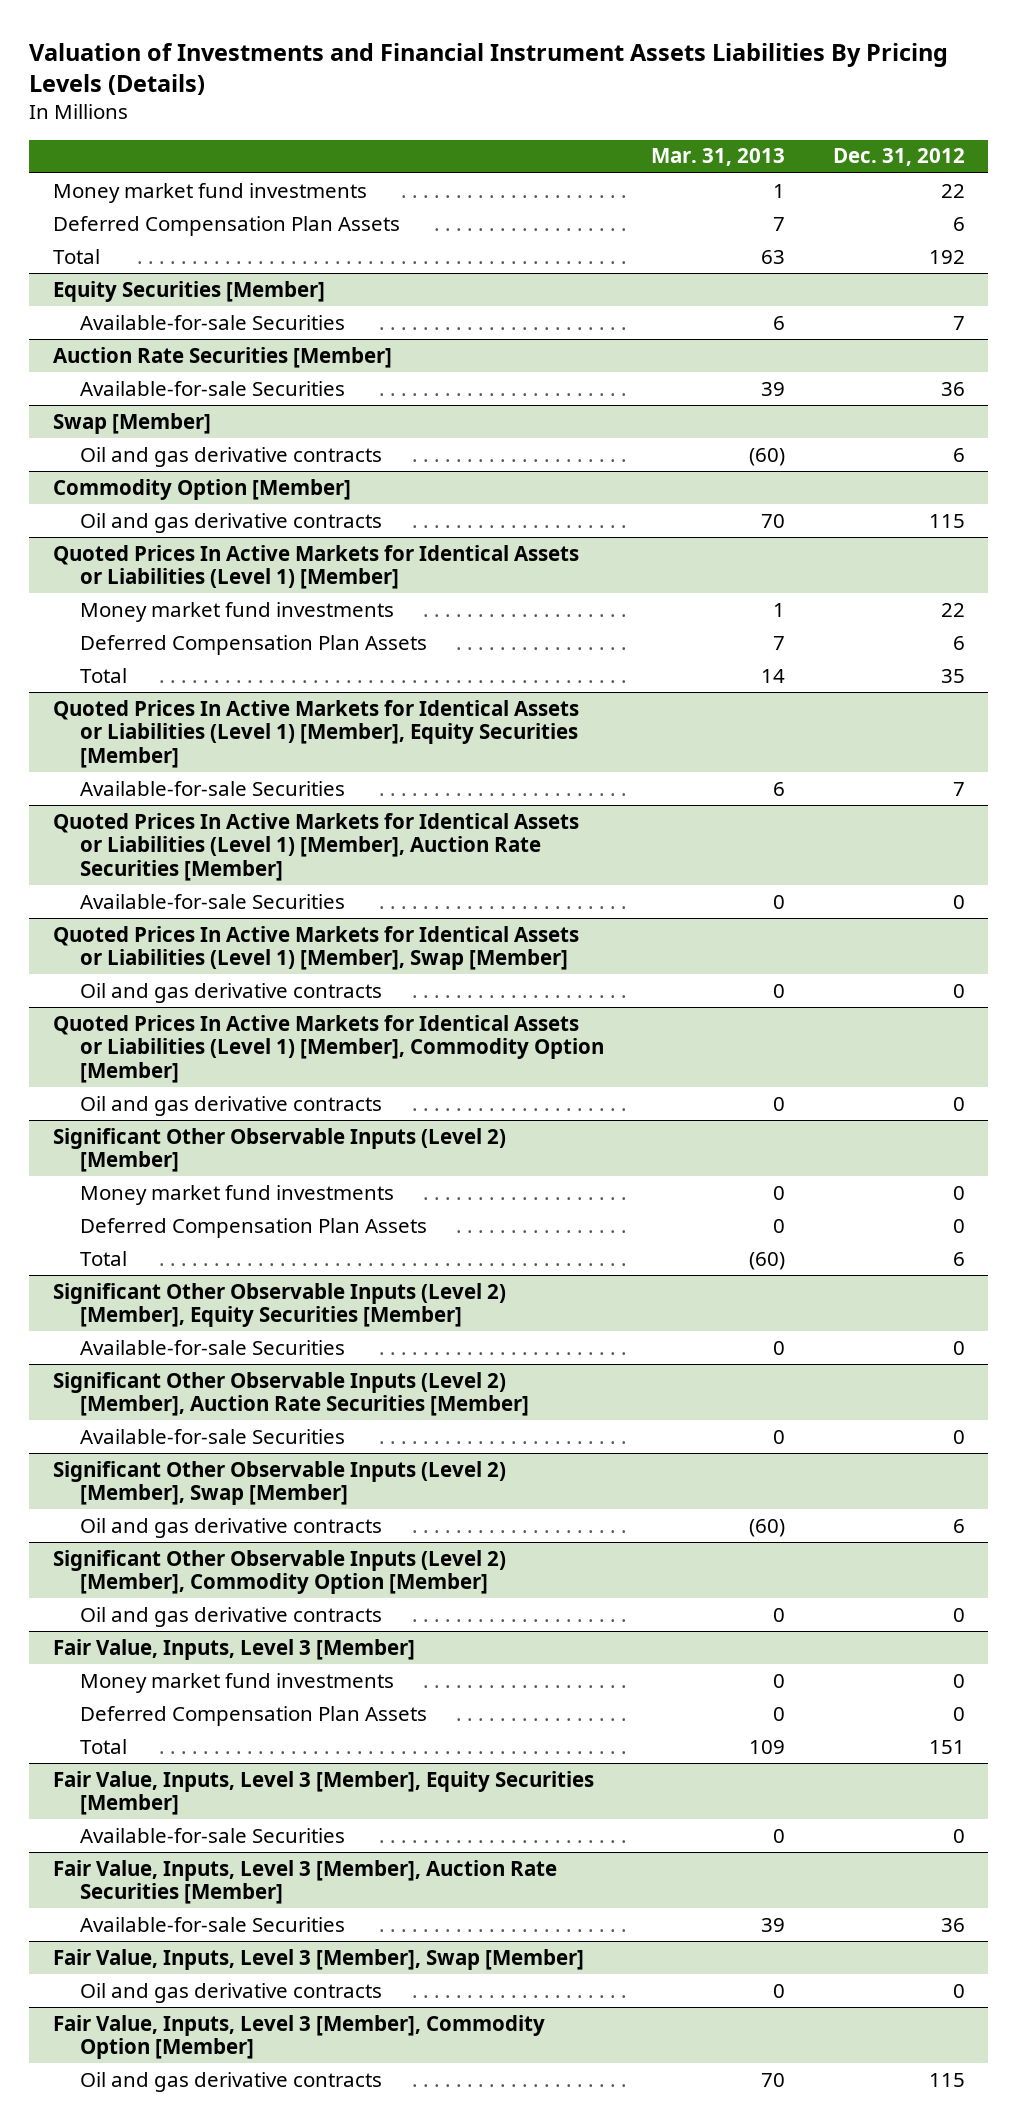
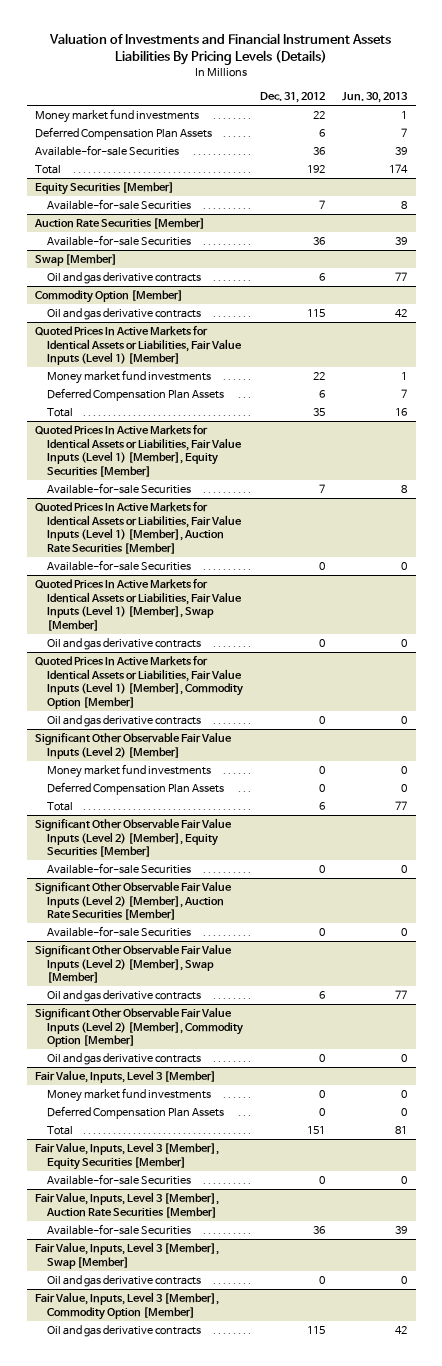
- | Mar. 31, 2013 | Dec. 31, 2012
+ | Dec. 31, 2012 | Jun. 30, 2013
+ Available-for-sale Securities | 36 | 39
- Quoted Prices In Active Markets for Identical Assets or Liabilities (Level 1) [Member]
+ Quoted Prices In Active Markets for Identical Assets or Liabilities, Fair Value Inputs (Level 1) [Member]
- Quoted Prices In Active Markets for Identical Assets or Liabilities (Level 1) [Member], Equity Securities [Member]
+ Quoted Prices In Active Markets for Identical Assets or Liabilities, Fair Value Inputs (Level 1) [Member], Equity Securities [Member]
- Quoted Prices In Active Markets for Identical Assets or Liabilities (Level 1) [Member], Auction Rate Securities [Member]
+ Quoted Prices In Active Markets for Identical Assets or Liabilities, Fair Value Inputs (Level 1) [Member], Auction Rate Securities [Member]
- Quoted Prices In Active Markets for Identical Assets or Liabilities (Level 1) [Member], Swap [Member]
+ Quoted Prices In Active Markets for Identical Assets or Liabilities, Fair Value Inputs (Level 1) [Member], Swap [Member]
- Quoted Prices In Active Markets for Identical Assets or Liabilities (Level 1) [Member], Commodity Option [Member]
+ Quoted Prices In Active Markets for Identical Assets or Liabilities, Fair Value Inputs (Level 1) [Member], Commodity Option [Member]
- Significant Other Observable Inputs (Level 2) [Member]
+ Significant Other Observable Fair Value Inputs (Level 2) [Member]
- Significant Other Observable Inputs (Level 2) [Member], Equity Securities [Member]
+ Significant Other Observable Fair Value Inputs (Level 2) [Member], Equity Securities [Member]
- Significant Other Observable Inputs (Level 2) [Member], Auction Rate Securities [Member]
+ Significant Other Observable Fair Value Inputs (Level 2) [Member], Auction Rate Securities [Member]
- Significant Other Observable Inputs (Level 2) [Member], Swap [Member]
+ Significant Other Observable Fair Value Inputs (Level 2) [Member], Swap [Member]
- Significant Other Observable Inputs (Level 2) [Member], Commodity Option [Member]
+ Significant Other Observable Fair Value Inputs (Level 2) [Member], Commodity Option [Member]

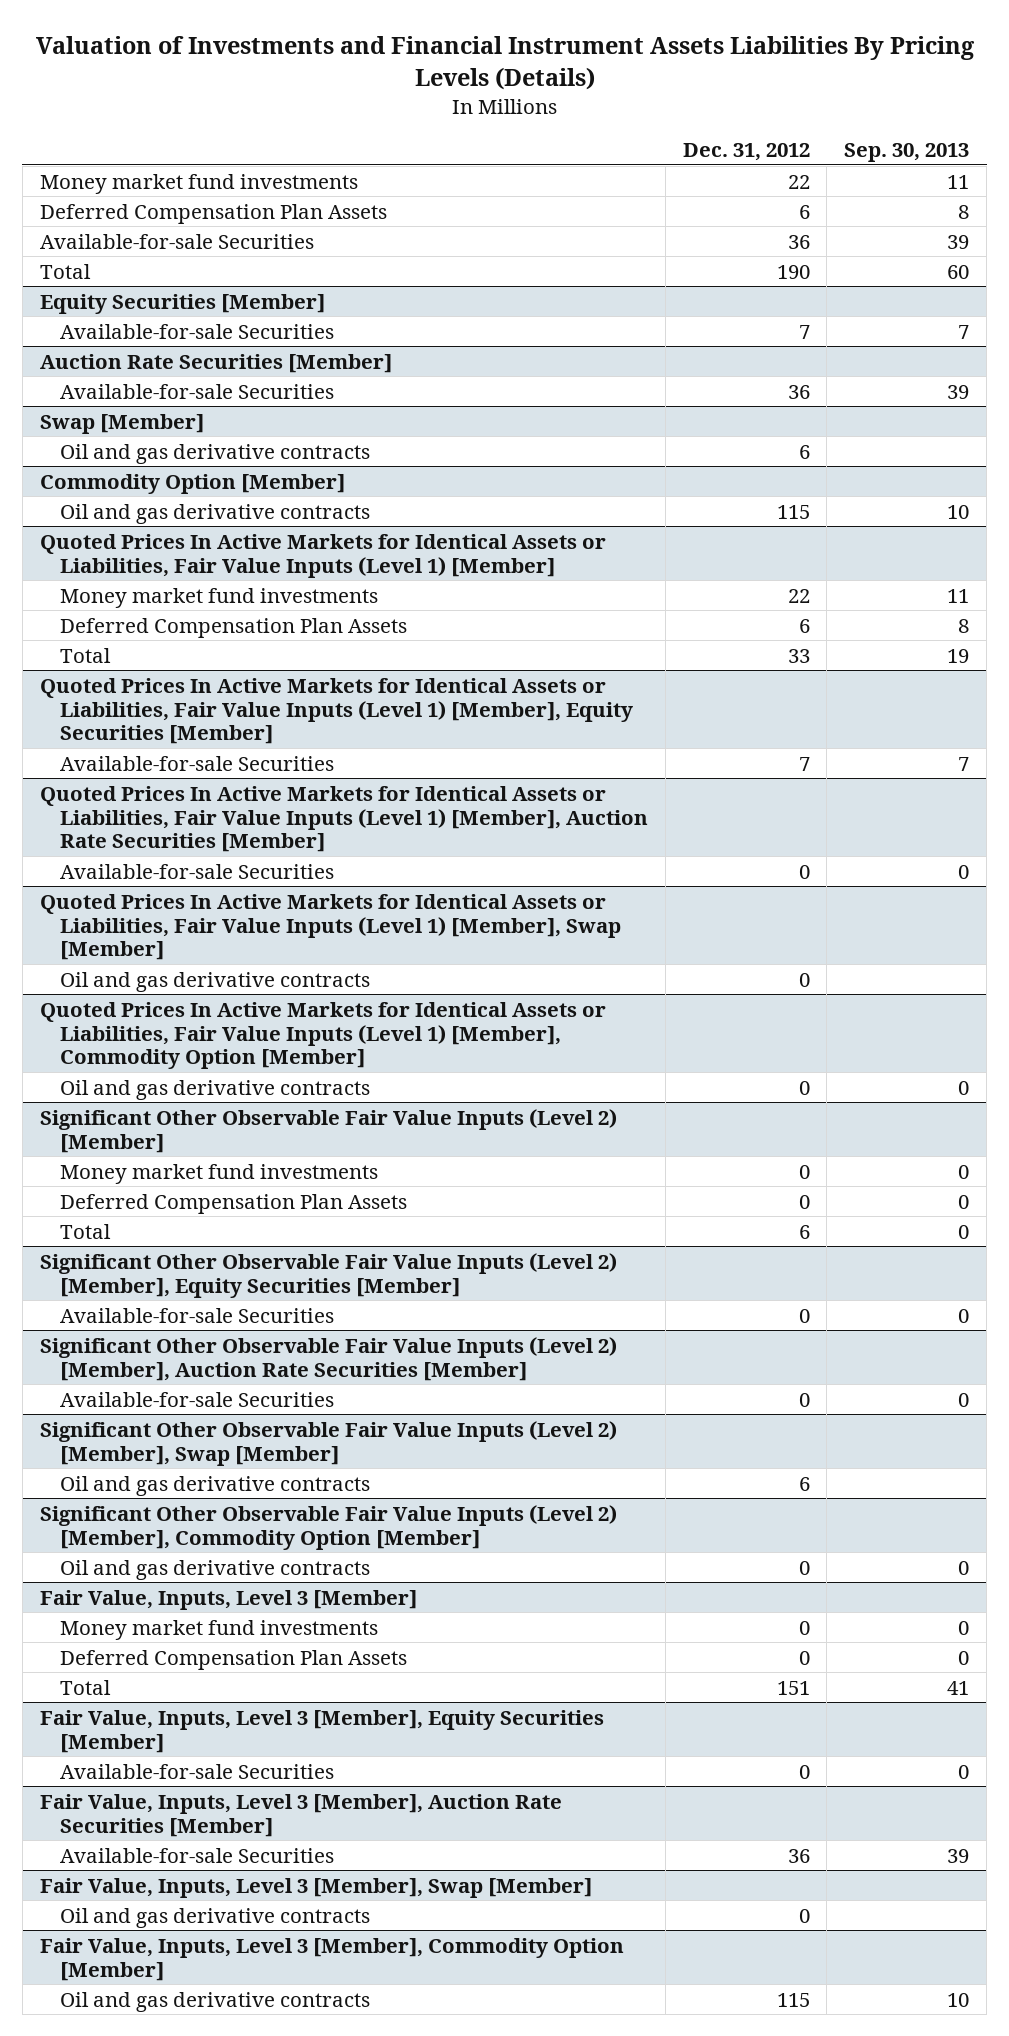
- | Dec. 31, 2012 | Jun. 30, 2013
+ | Dec. 31, 2012 | Sep. 30, 2013
- Total | 192 | 174
+ Total | 190 | 60
@ Quoted Prices In Active Markets for Identical Assets or Liabilities, Fair Value Inputs (Level 1) [Member]
- Total | 35 | 16
+ Total | 33 | 19

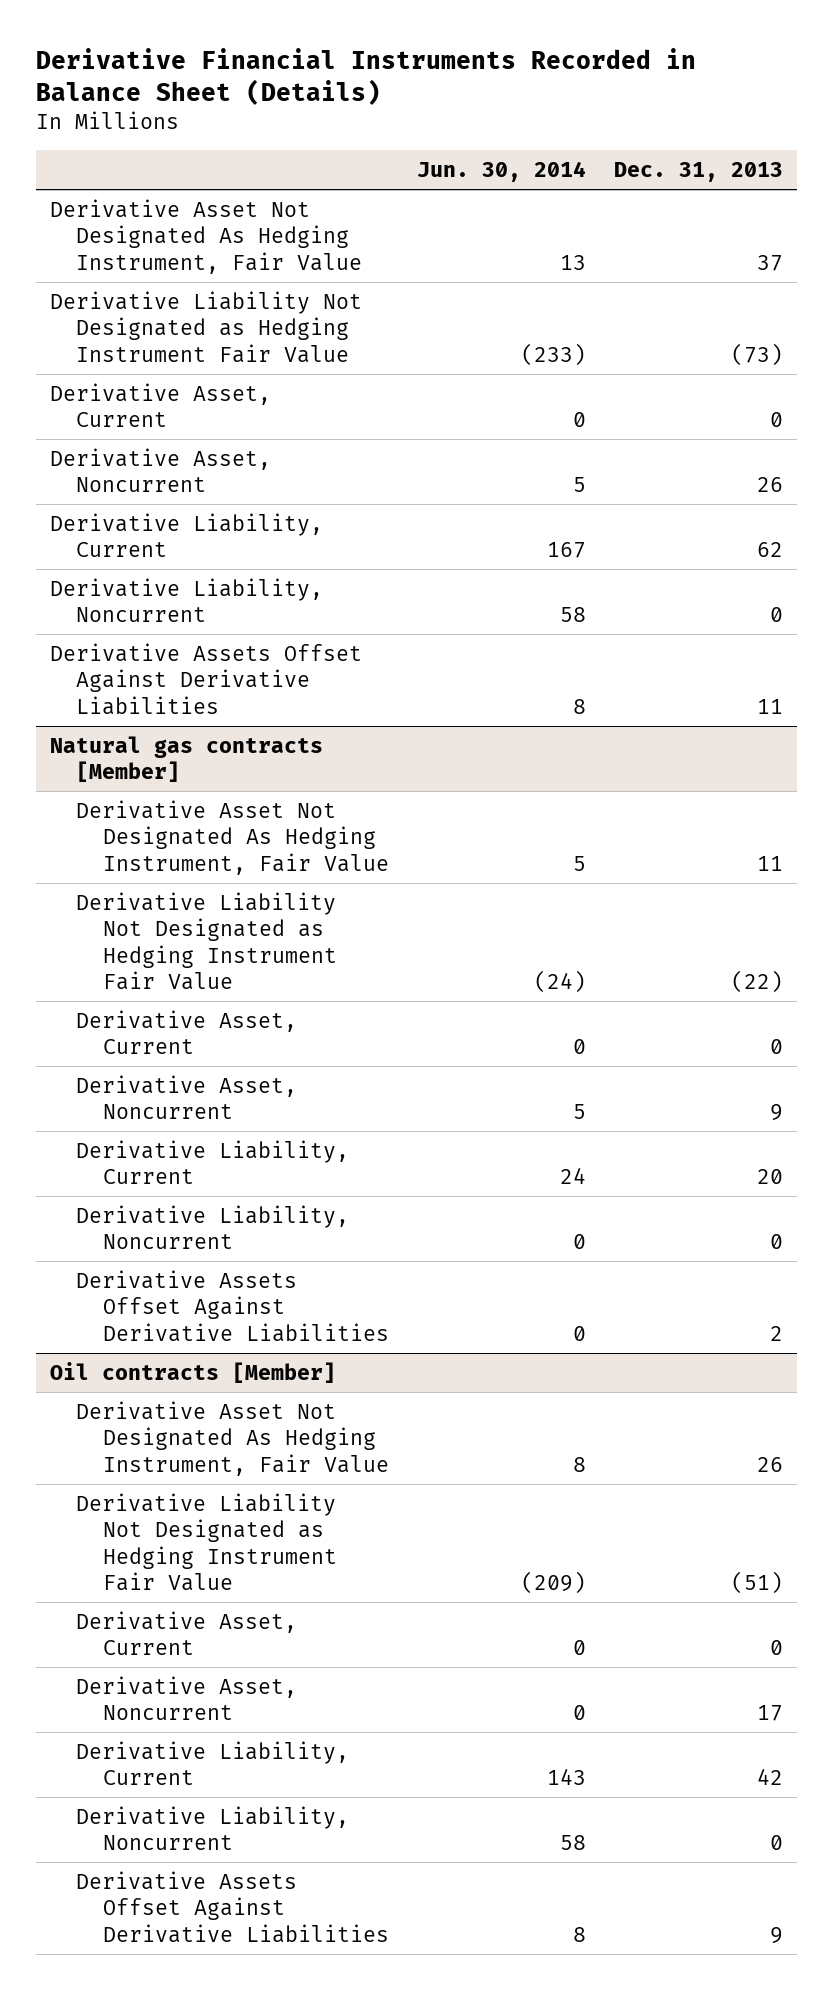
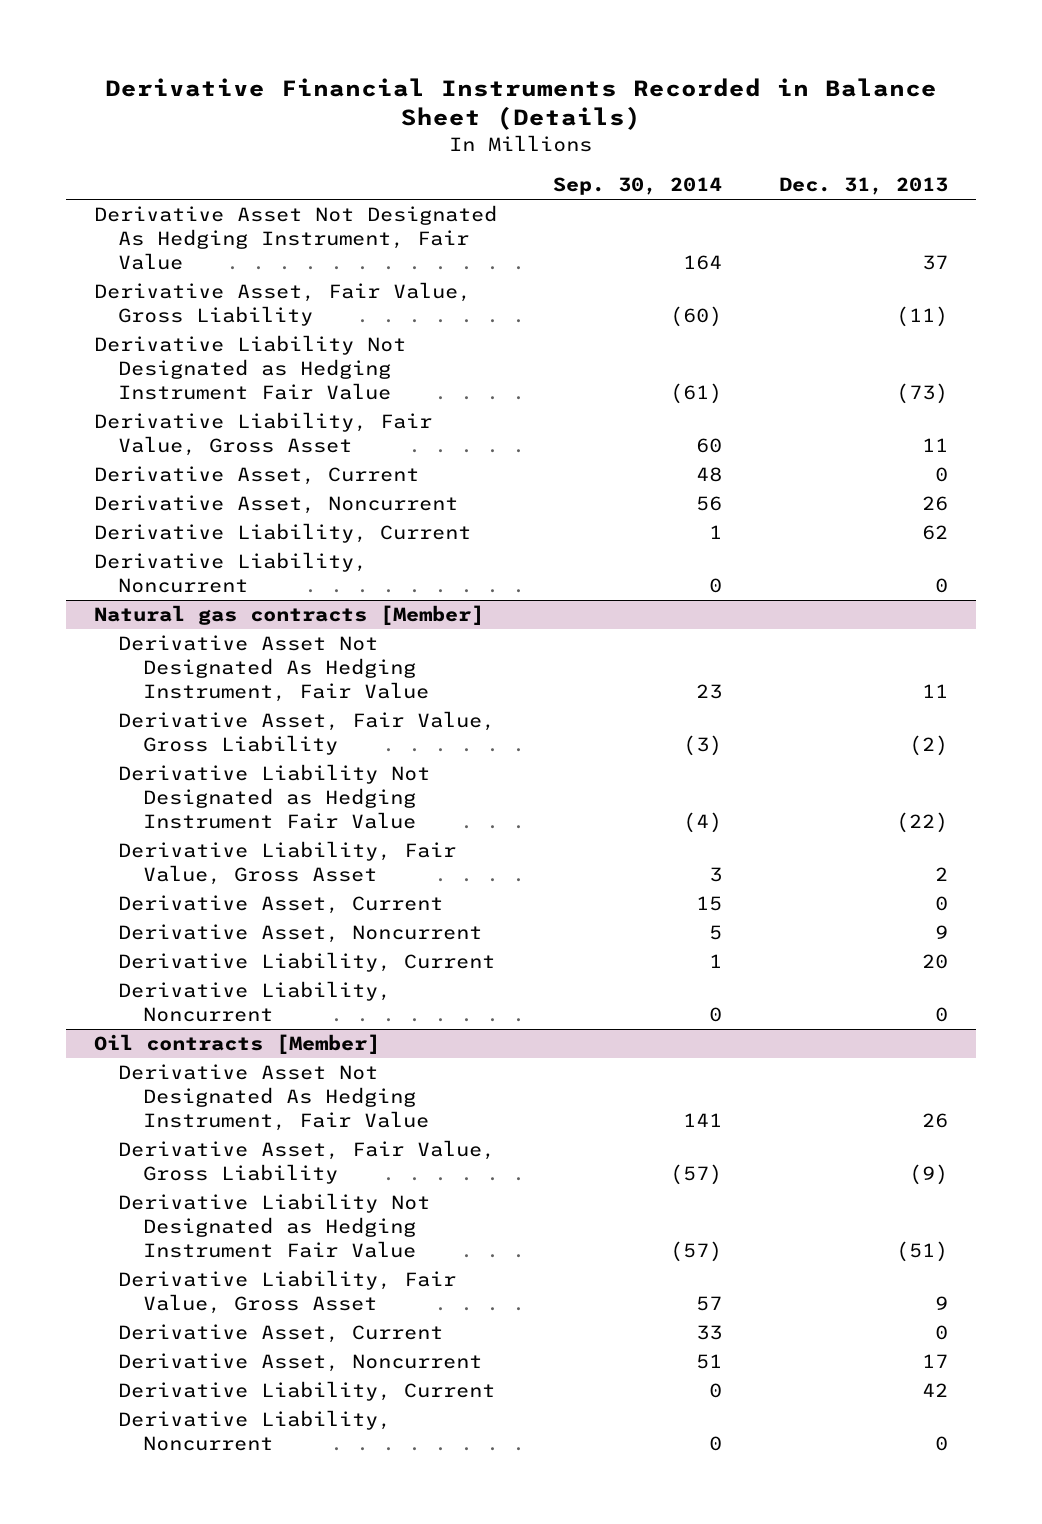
- | Jun. 30, 2014 | Dec. 31, 2013
+ | Sep. 30, 2014 | Dec. 31, 2013
+ Derivative Asset, Fair Value, Gross Liability | (60) | (11)
+ Derivative Liability, Fair Value, Gross Asset | 60 | 11
- Derivative Assets Offset Against Derivative Liabilities | 8 | 11
@ Natural gas contracts [Member]
+ Derivative Asset, Fair Value, Gross Liability | (3) | (2)
+ Derivative Liability, Fair Value, Gross Asset | 3 | 2
- Derivative Assets Offset Against Derivative Liabilities | 0 | 2
@ Oil contracts [Member]
+ Derivative Asset, Fair Value, Gross Liability | (57) | (9)
+ Derivative Liability, Fair Value, Gross Asset | 57 | 9
- Derivative Assets Offset Against Derivative Liabilities | 8 | 9

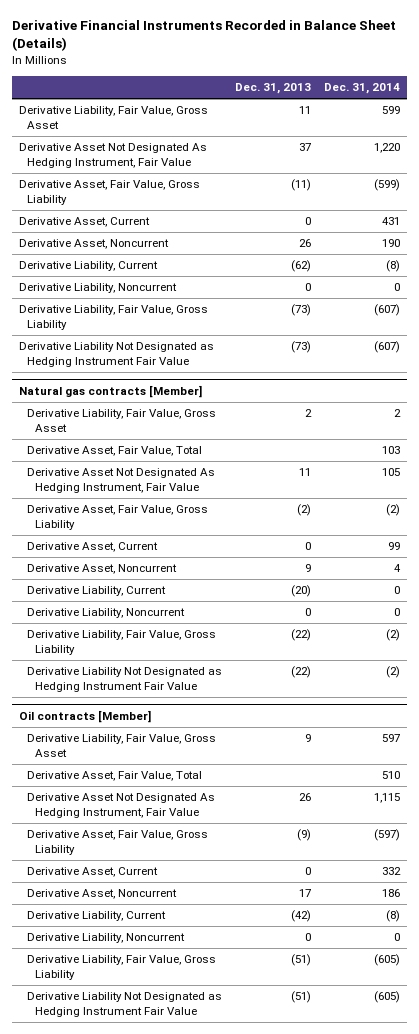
- | Sep. 30, 2014 | Dec. 31, 2013
+ | Dec. 31, 2013 | Dec. 31, 2014
moved up: Derivative Liability, Fair Value, Gross Asset | 11 | 599
- Derivative Liability, Current | 1 | 62
+ Derivative Liability, Current | (62) | (8)
+ Derivative Liability, Fair Value, Gross Liability | (73) | (607)
moved down: Derivative Liability Not Designated as Hedging Instrument Fair Value | (73) | (607)
@ Natural gas contracts [Member]
moved up: Derivative Liability, Fair Value, Gross Asset | 2 | 2
+ Derivative Asset, Fair Value, Total | | 103
- Derivative Liability, Current | 1 | 20
+ Derivative Liability, Current | (20) | 0
+ Derivative Liability, Fair Value, Gross Liability | (22) | (2)
moved down: Derivative Liability Not Designated as Hedging Instrument Fair Value | (22) | (2)
@ Oil contracts [Member]
moved up: Derivative Liability, Fair Value, Gross Asset | 9 | 597
+ Derivative Asset, Fair Value, Total | | 510
- Derivative Liability, Current | 0 | 42
+ Derivative Liability, Current | (42) | (8)
+ Derivative Liability, Fair Value, Gross Liability | (51) | (605)
moved down: Derivative Liability Not Designated as Hedging Instrument Fair Value | (51) | (605)

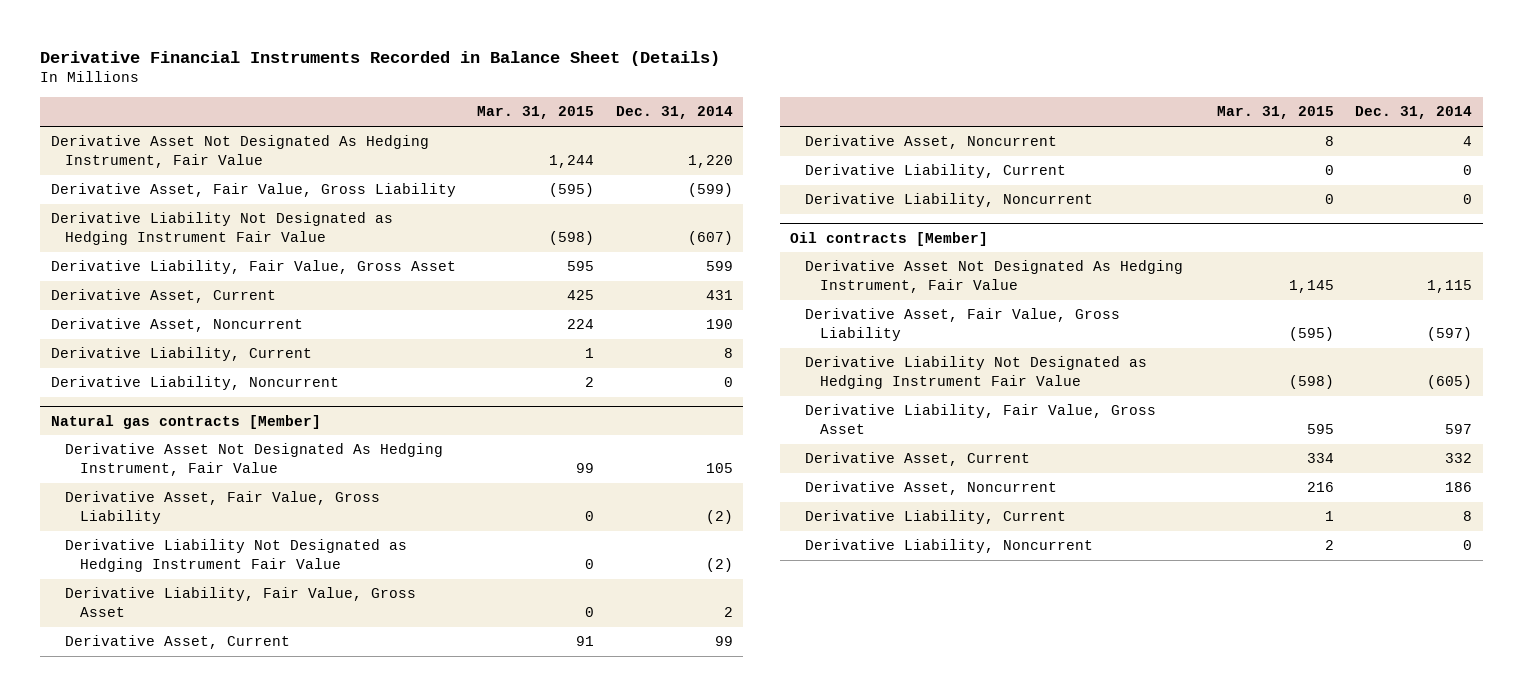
- | Dec. 31, 2013 | Dec. 31, 2014
+ | Mar. 31, 2015 | Dec. 31, 2014
moved up: Derivative Liability Not Designated as Hedging Instrument Fair Value | (598) | (607)
moved down: Derivative Liability, Fair Value, Gross Asset | 595 | 599
- Derivative Liability, Current | (62) | (8)
+ Derivative Liability, Current | 1 | 8
- Derivative Liability, Fair Value, Gross Liability | (73) | (607)
@ Natural gas contracts [Member]
- Derivative Asset, Fair Value, Total | | 103
moved up: Derivative Liability Not Designated as Hedging Instrument Fair Value | 0 | (2)
moved down: Derivative Liability, Fair Value, Gross Asset | 0 | 2
- Derivative Liability, Fair Value, Gross Liability | (22) | (2)
@ Oil contracts [Member]
- Derivative Asset, Fair Value, Total | | 510
moved up: Derivative Liability Not Designated as Hedging Instrument Fair Value | (598) | (605)
moved down: Derivative Liability, Fair Value, Gross Asset | 595 | 597
- Derivative Liability, Current | (42) | (8)
+ Derivative Liability, Current | 1 | 8
- Derivative Liability, Fair Value, Gross Liability | (51) | (605)

